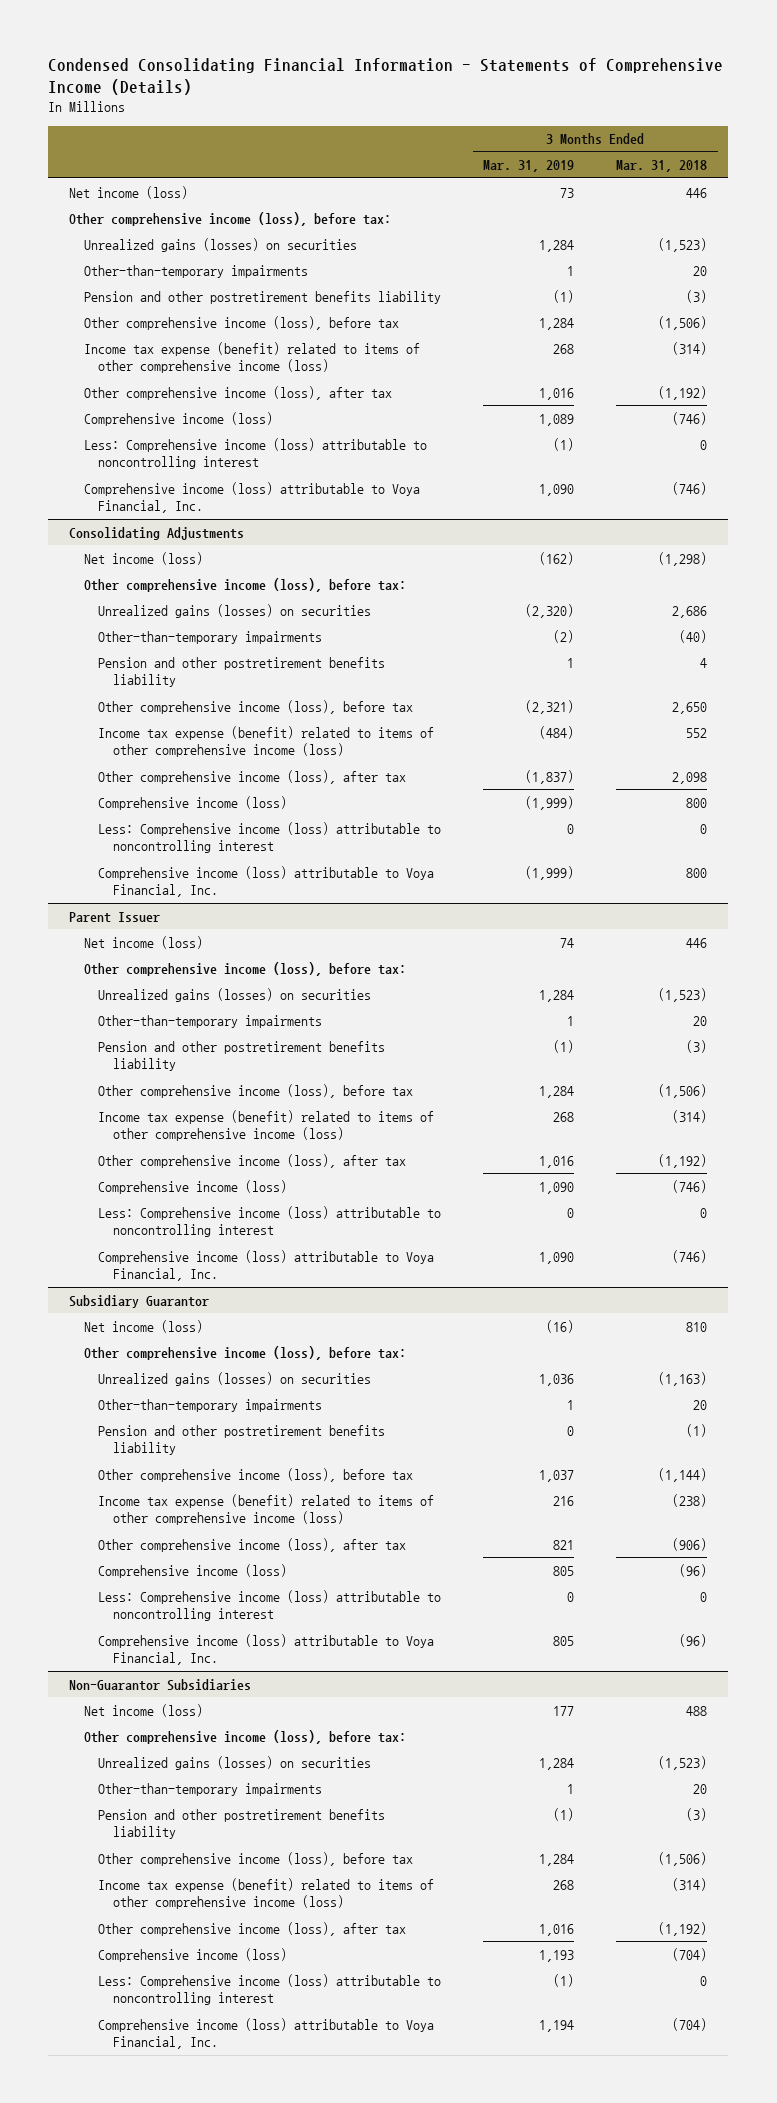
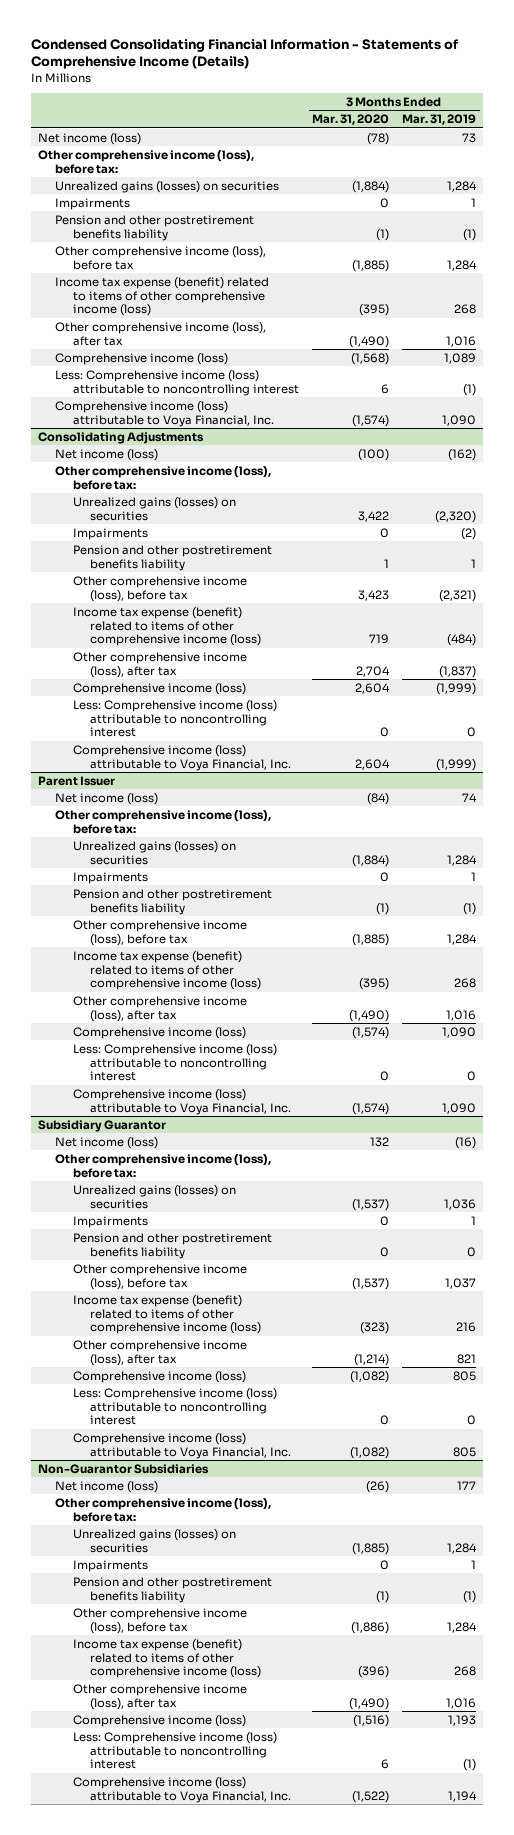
- | 3 Months Ended Mar. 31, 2019 | 3 Months Ended Mar. 31, 2018
+ | 3 Months Ended Mar. 31, 2020 | 3 Months Ended Mar. 31, 2019
- Other-than-temporary impairments | 1 | 20
+ Impairments | 0 | 1
@ Consolidating Adjustments
- Other-than-temporary impairments | (2) | (40)
+ Impairments | 0 | (2)
@ Parent Issuer
- Other-than-temporary impairments | 1 | 20
+ Impairments | 0 | 1
@ Subsidiary Guarantor
- Other-than-temporary impairments | 1 | 20
+ Impairments | 0 | 1
@ Non-Guarantor Subsidiaries
- Other-than-temporary impairments | 1 | 20
+ Impairments | 0 | 1

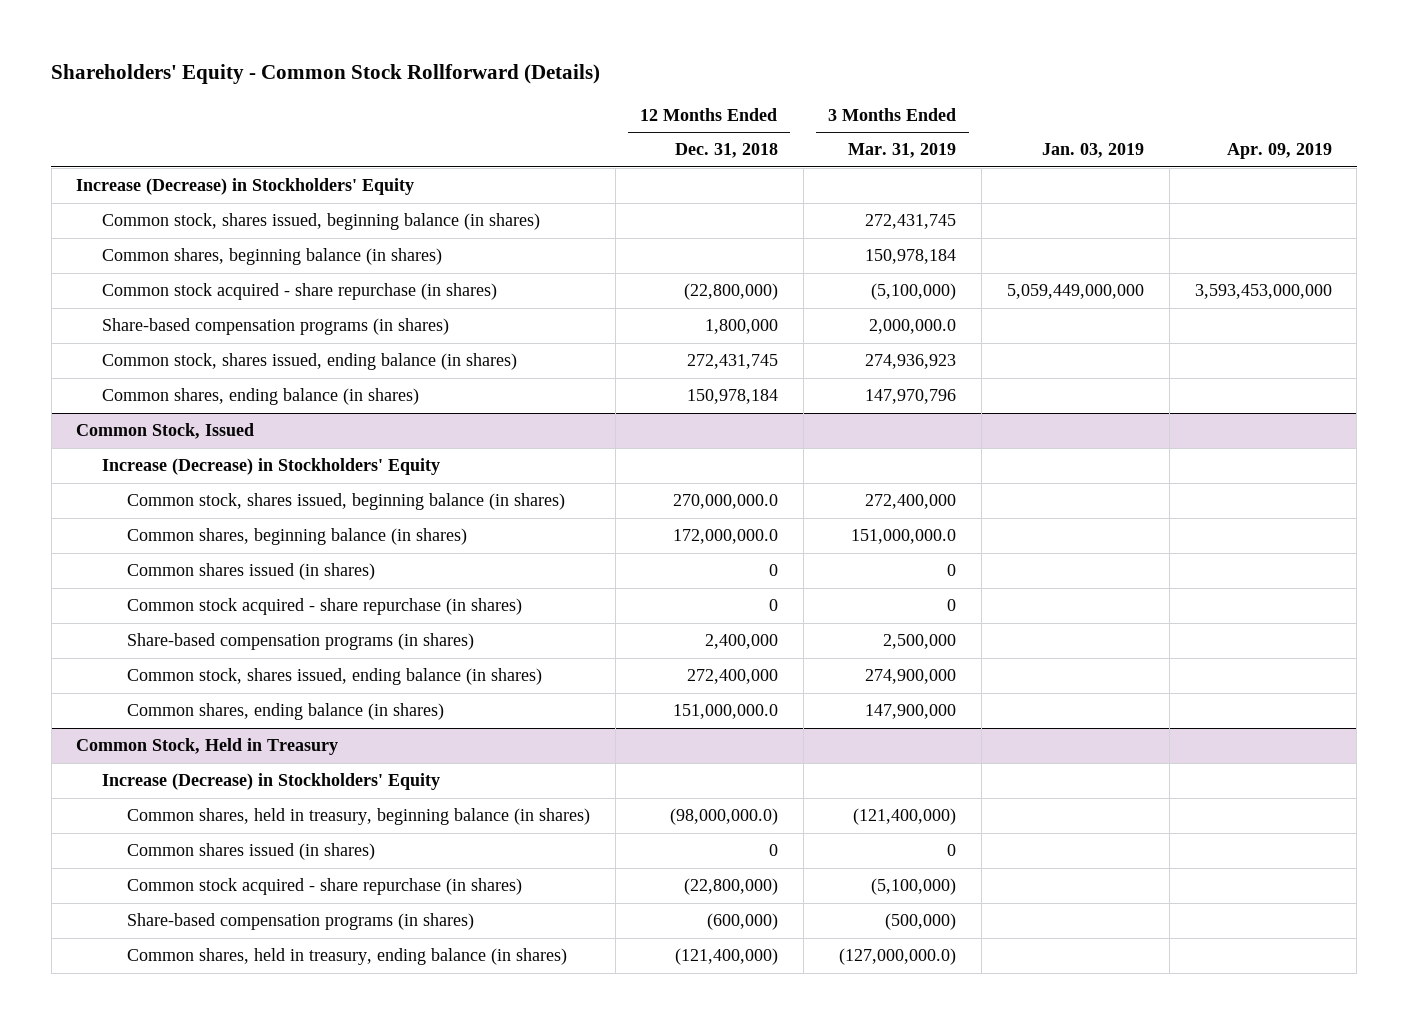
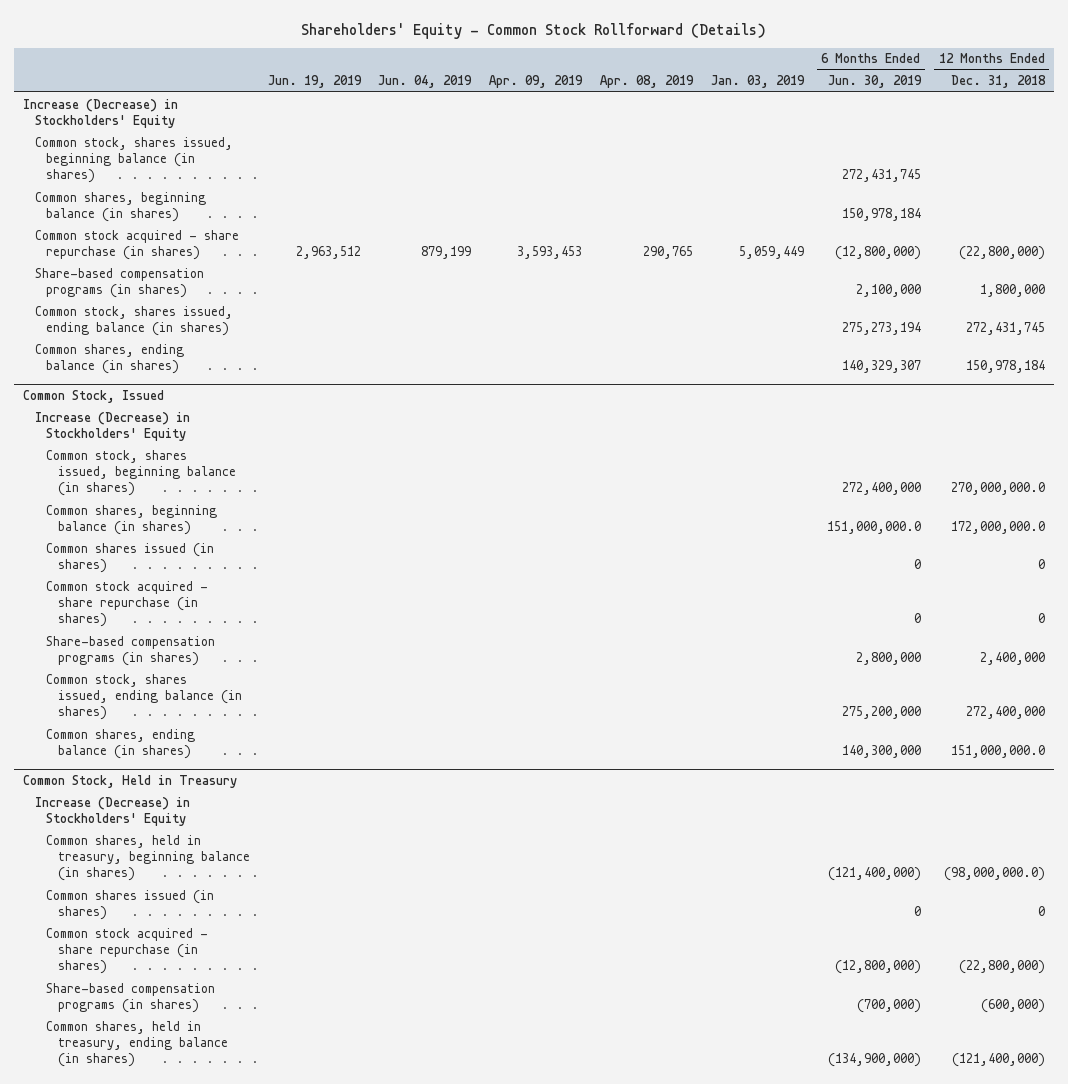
- | 12 Months Ended Dec. 31, 2018 | 3 Months Ended Mar. 31, 2019 | Jan. 03, 2019 | Apr. 09, 2019
+ | Jun. 19, 2019 | Jun. 04, 2019 | Apr. 09, 2019 | Apr. 08, 2019 | Jan. 03, 2019 | 6 Months Ended Jun. 30, 2019 | 12 Months Ended Dec. 31, 2018
- Common stock acquired - share repurchase (in shares) | (22,800,000) | (5,100,000) | 5,059,449,000,000 | 3,593,453,000,000
+ Common stock acquired - share repurchase (in shares) | 2,963,512 | 879,199 | 3,593,453 | 290,765 | 5,059,449 | (12,800,000) | (22,800,000)

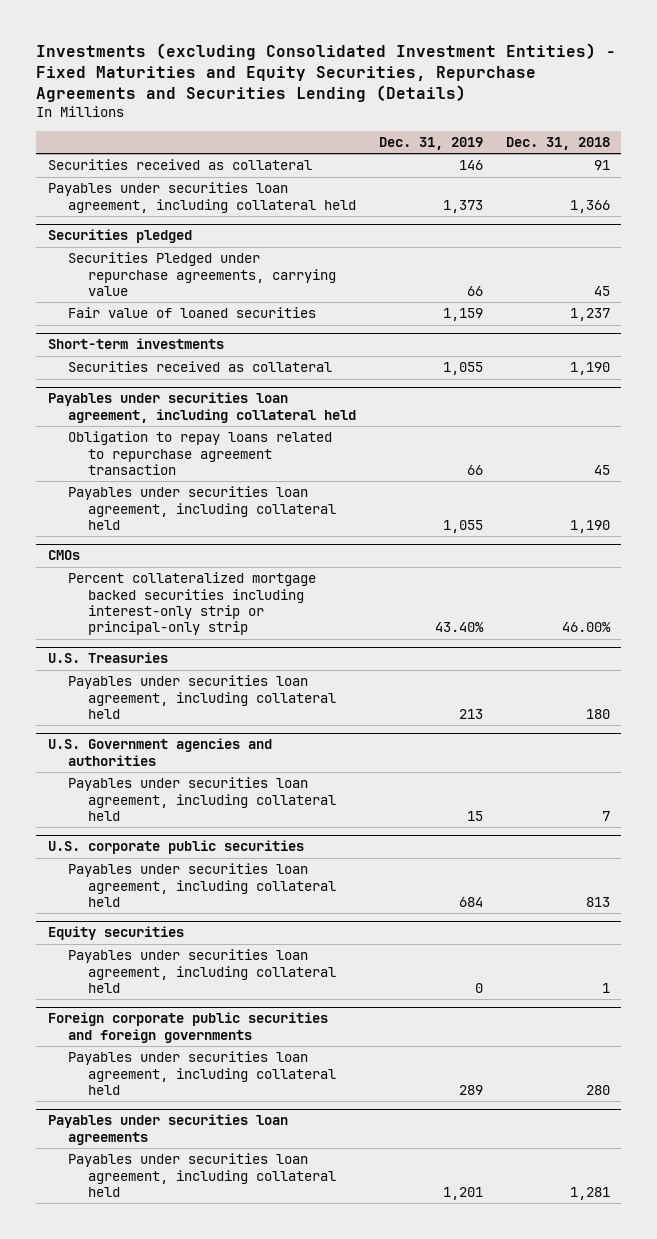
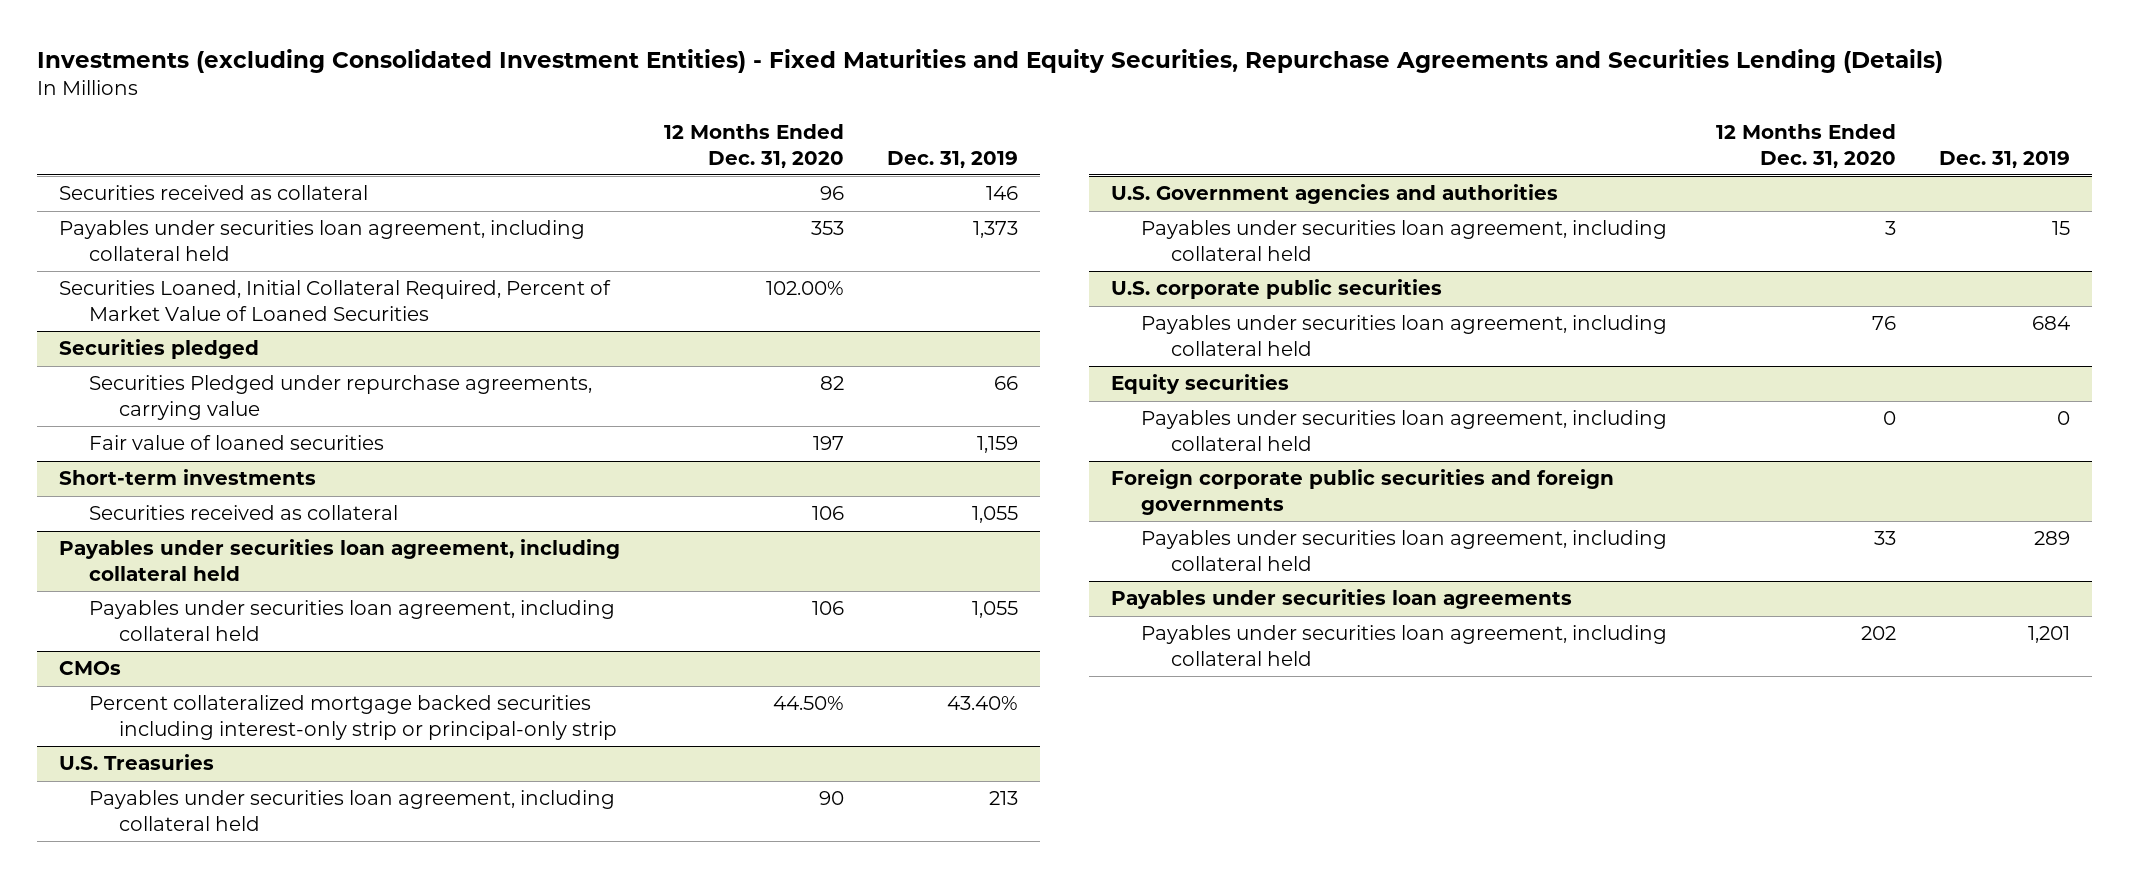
- | Dec. 31, 2019 | Dec. 31, 2018
+ | 12 Months Ended Dec. 31, 2020 | Dec. 31, 2019
+ Securities Loaned, Initial Collateral Required, Percent of Market Value of Loaned Securities | 102.00% |
@ Payables under securities loan agreement, including collateral held
- Obligation to repay loans related to repurchase agreement transaction | 66 | 45

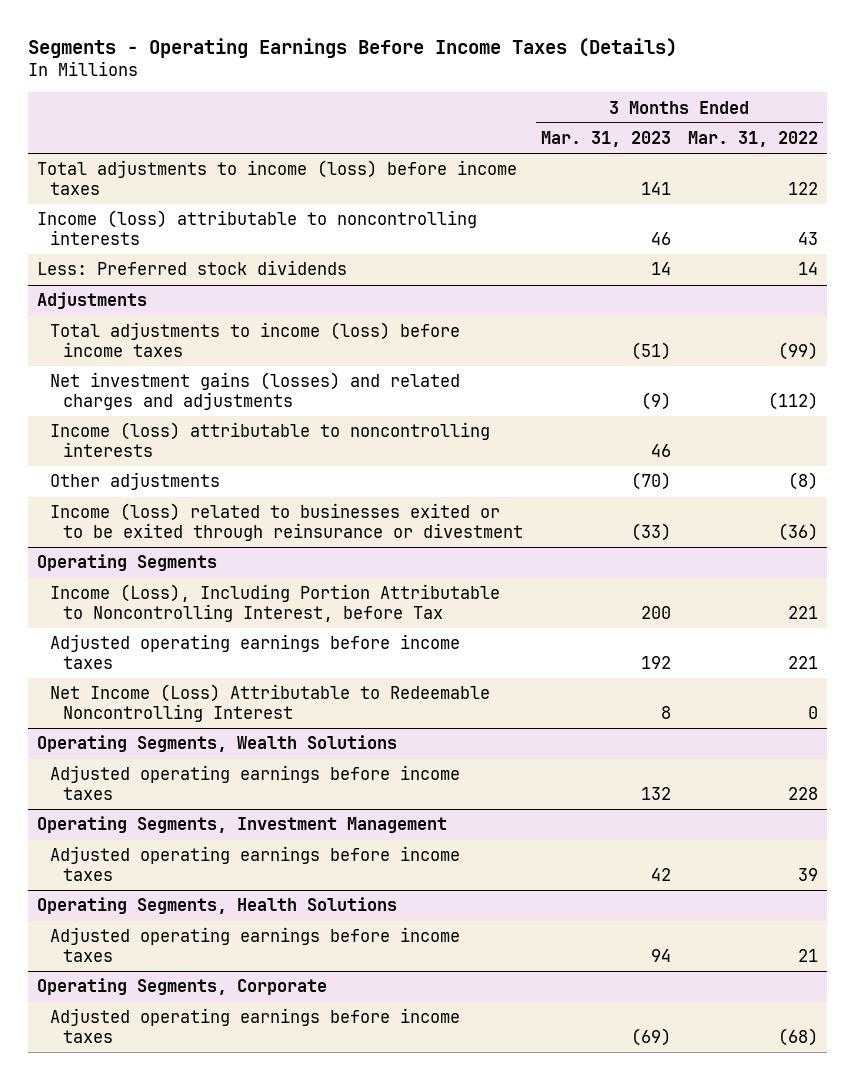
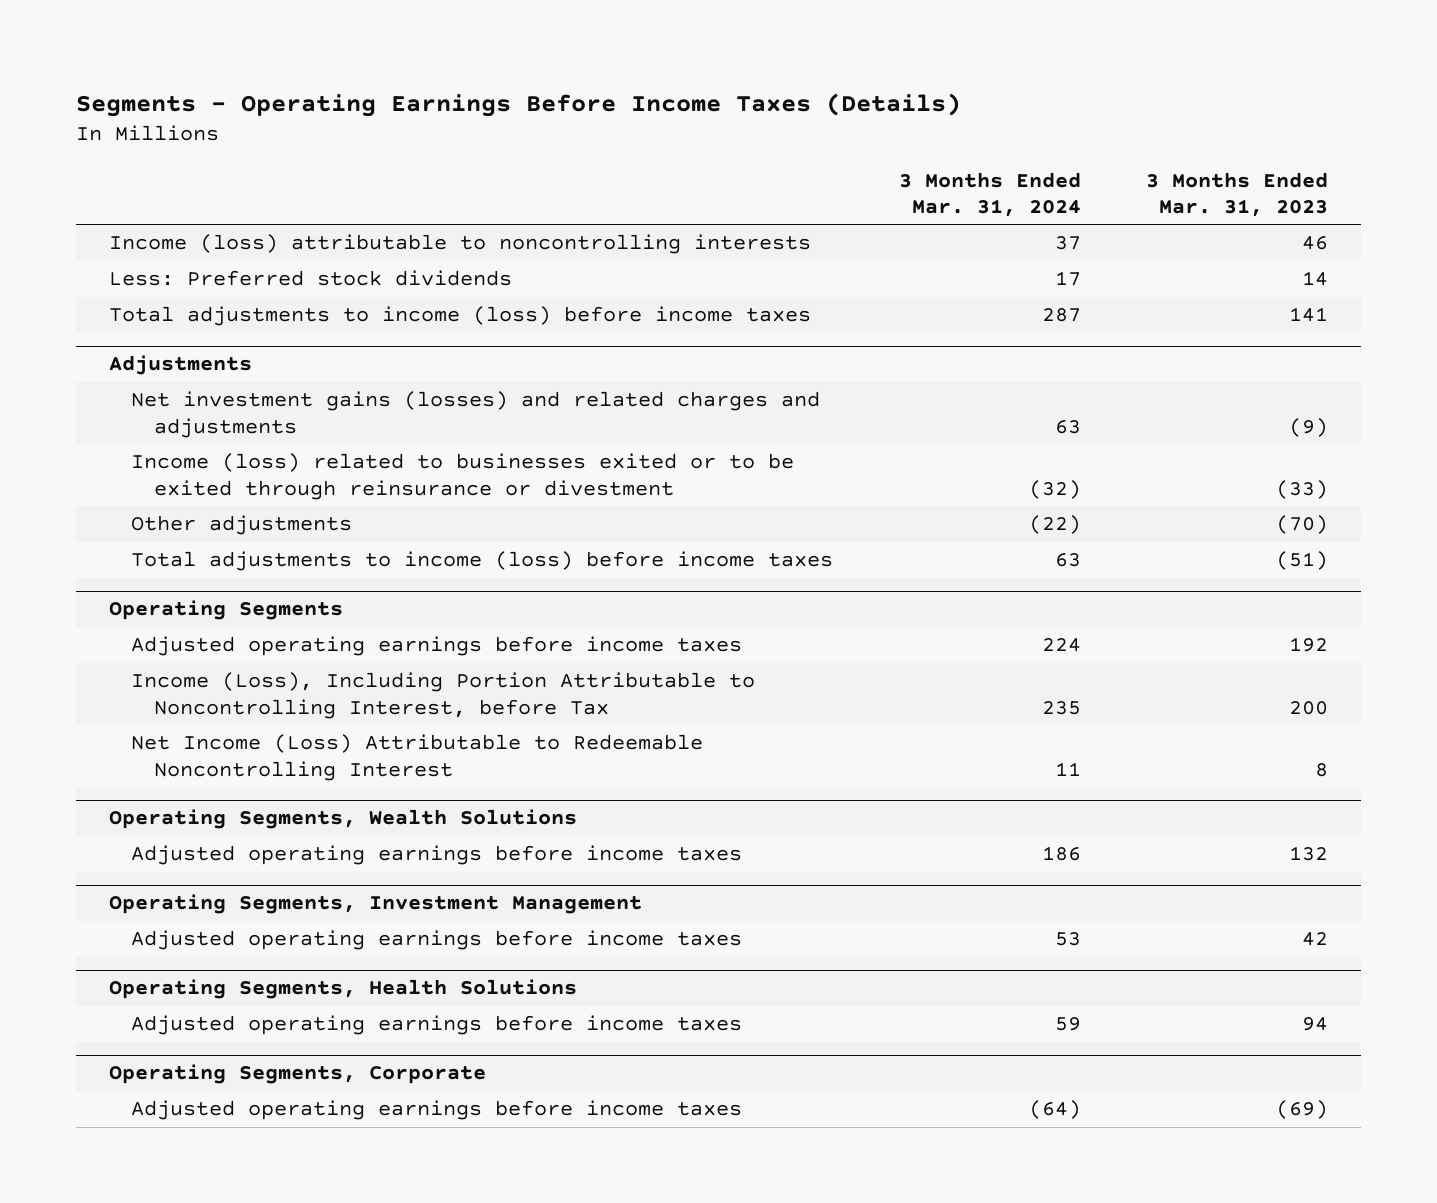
- | 3 Months Ended Mar. 31, 2023 | 3 Months Ended Mar. 31, 2022
+ | 3 Months Ended Mar. 31, 2024 | 3 Months Ended Mar. 31, 2023
moved down: Total adjustments to income (loss) before income taxes | 287 | 141
@ Adjustments
- Income (loss) attributable to noncontrolling interests | 46 |
moved down: Other adjustments | (22) | (70)
moved down: Total adjustments to income (loss) before income taxes | 63 | (51)
@ Operating Segments
moved down: Income (Loss), Including Portion Attributable to Noncontrolling Interest, before Tax | 235 | 200

